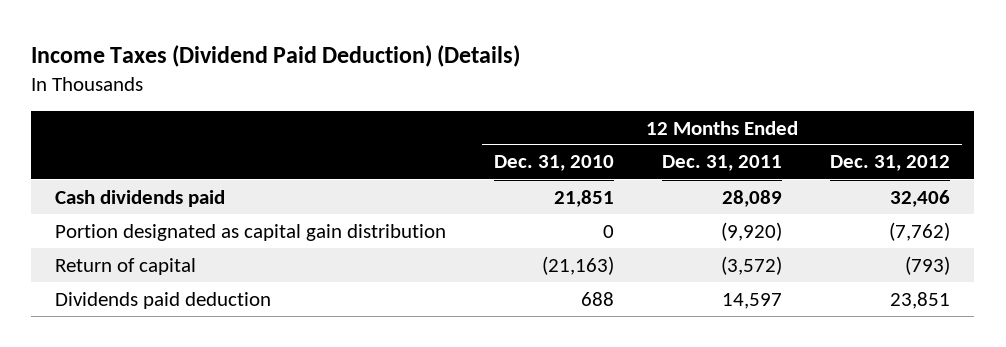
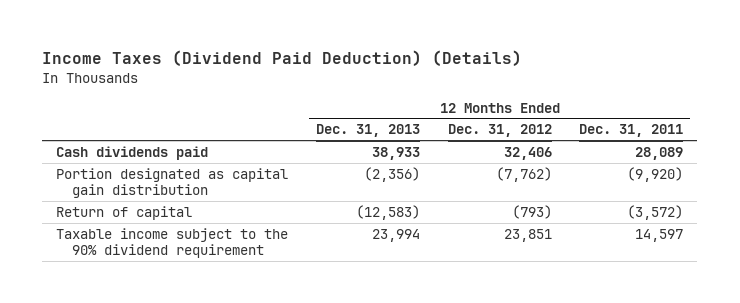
- | 12 Months Ended Dec. 31, 2010 | 12 Months Ended Dec. 31, 2011 | 12 Months Ended Dec. 31, 2012
+ | 12 Months Ended Dec. 31, 2013 | 12 Months Ended Dec. 31, 2012 | 12 Months Ended Dec. 31, 2011
- Dividends paid deduction | 688 | 14,597 | 23,851
+ Taxable income subject to the 90% dividend requirement | 23,994 | 23,851 | 14,597

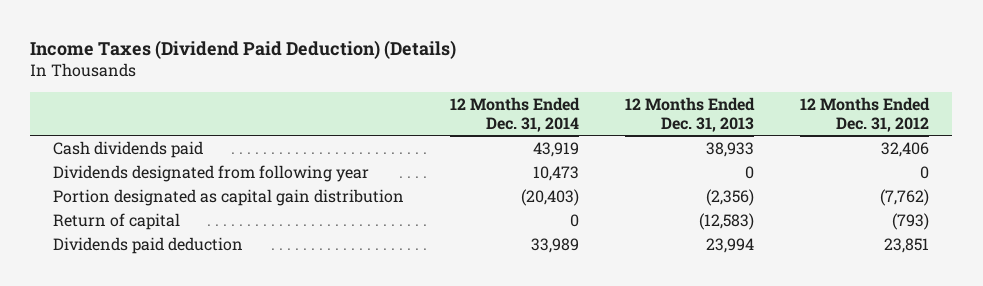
- | 12 Months Ended Dec. 31, 2013 | 12 Months Ended Dec. 31, 2012 | 12 Months Ended Dec. 31, 2011
+ | 12 Months Ended Dec. 31, 2014 | 12 Months Ended Dec. 31, 2013 | 12 Months Ended Dec. 31, 2012
+ Dividends designated from following year | 10,473 | 0 | 0
- Taxable income subject to the 90% dividend requirement | 23,994 | 23,851 | 14,597
+ Dividends paid deduction | 33,989 | 23,994 | 23,851

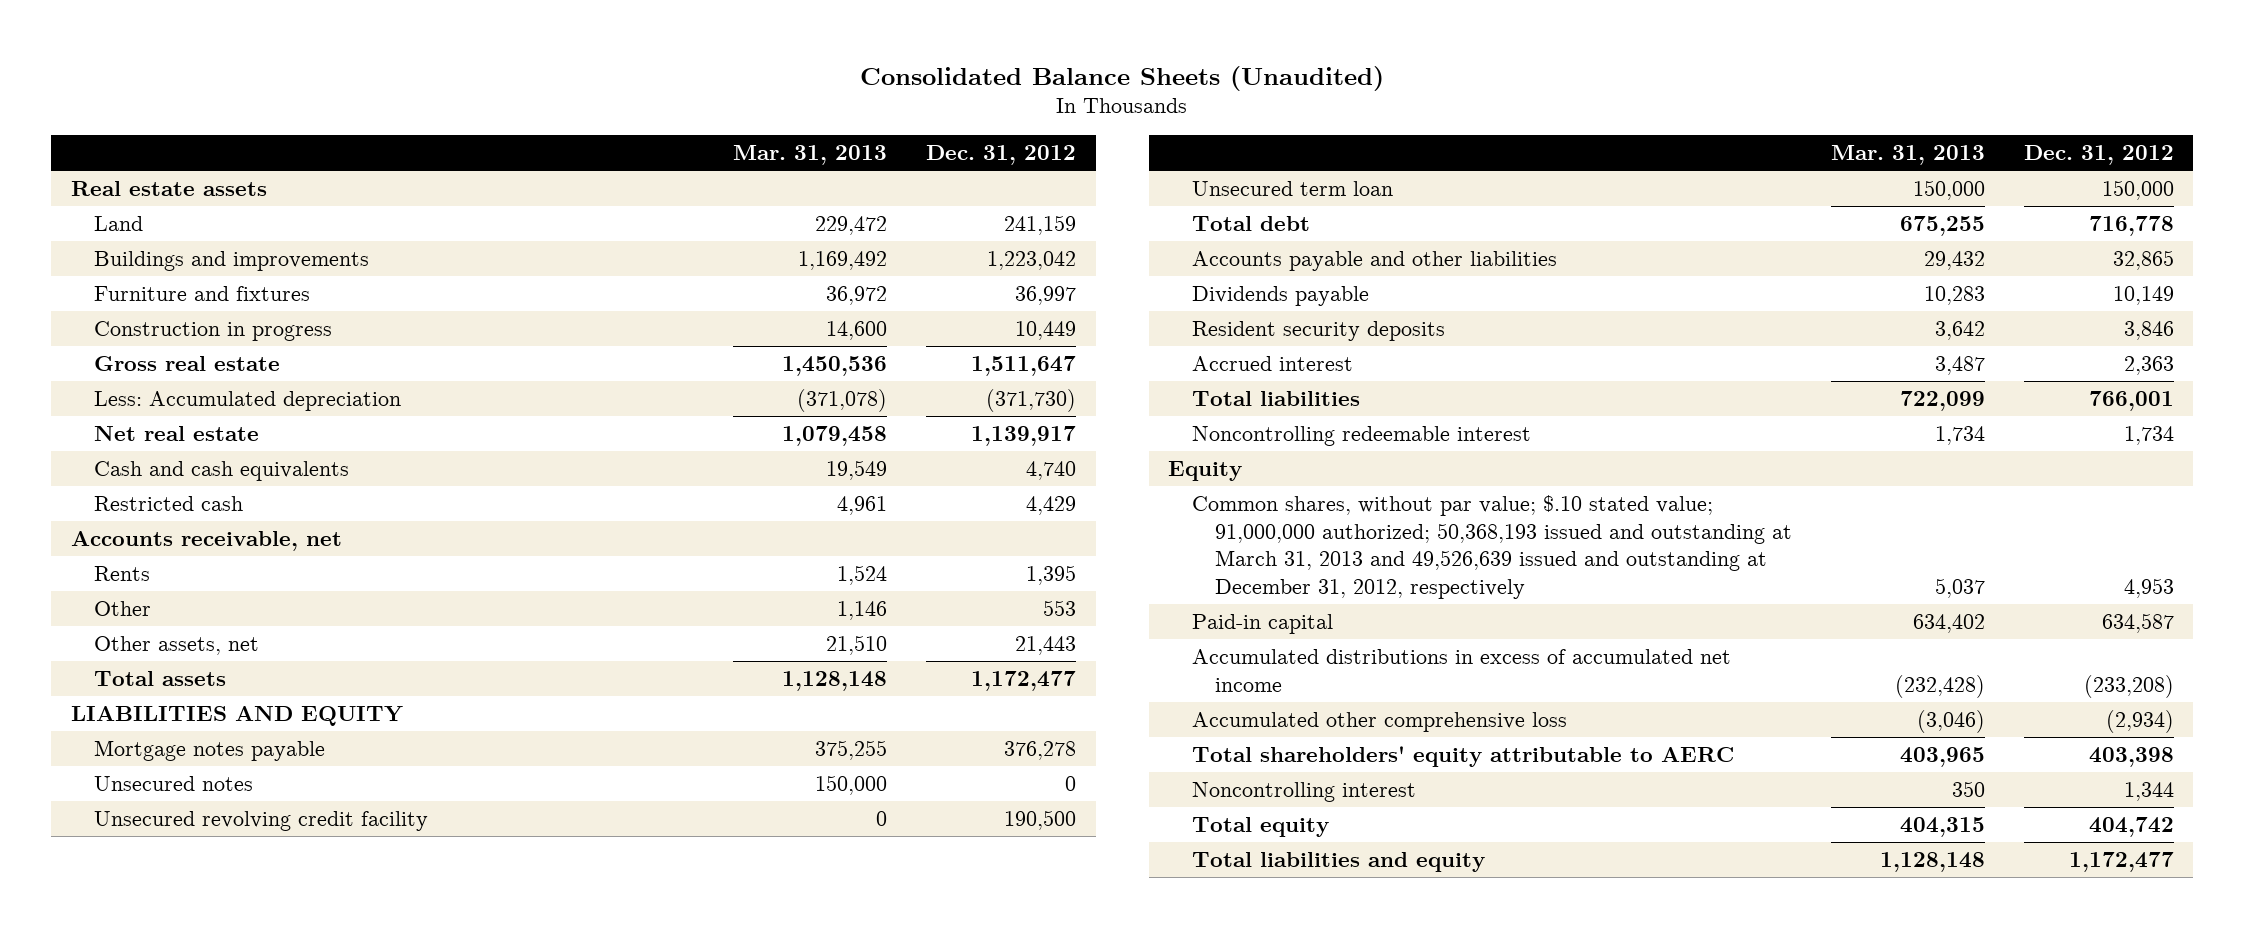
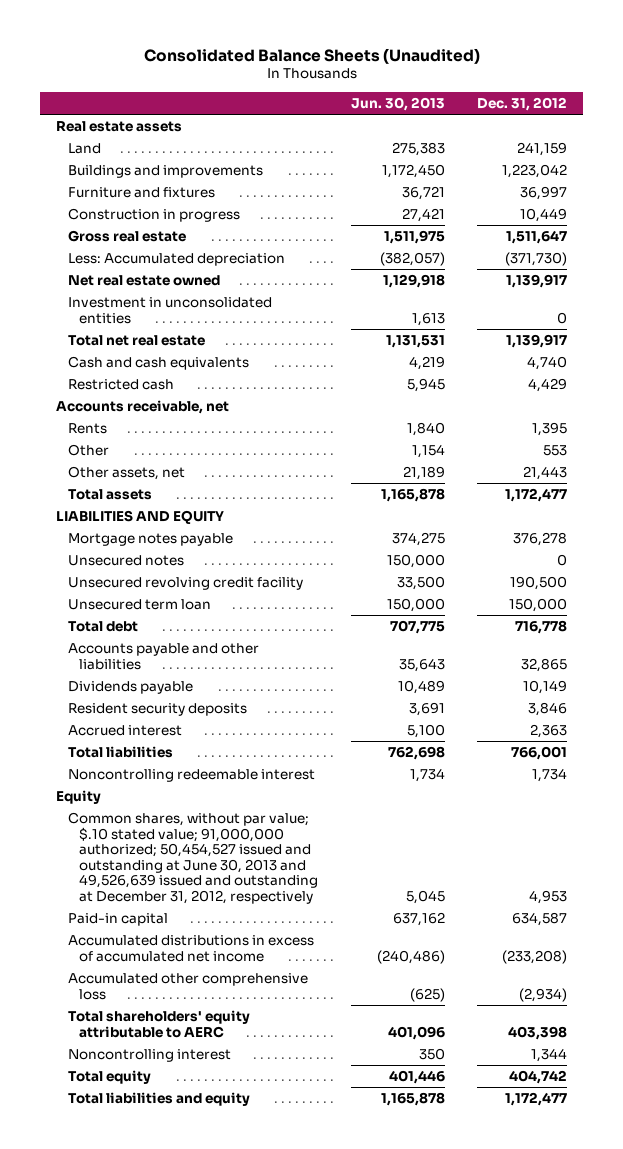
- | Mar. 31, 2013 | Dec. 31, 2012
+ | Jun. 30, 2013 | Dec. 31, 2012
- Net real estate | 1,079,458 | 1,139,917
+ Net real estate owned | 1,129,918 | 1,139,917
+ Investment in unconsolidated entities | 1,613 | 0
+ Total net real estate | 1,131,531 | 1,139,917
- Common shares, without par value; $.10 stated value; 91,000,000 authorized; 50,368,193 issued and outstanding at March 31, 2013 and 49,526,639 issued and outstanding at December 31, 2012, respectively | 5,037 | 4,953
+ Common shares, without par value; $.10 stated value; 91,000,000 authorized; 50,454,527 issued and outstanding at June 30, 2013 and 49,526,639 issued and outstanding at December 31, 2012, respectively | 5,045 | 4,953

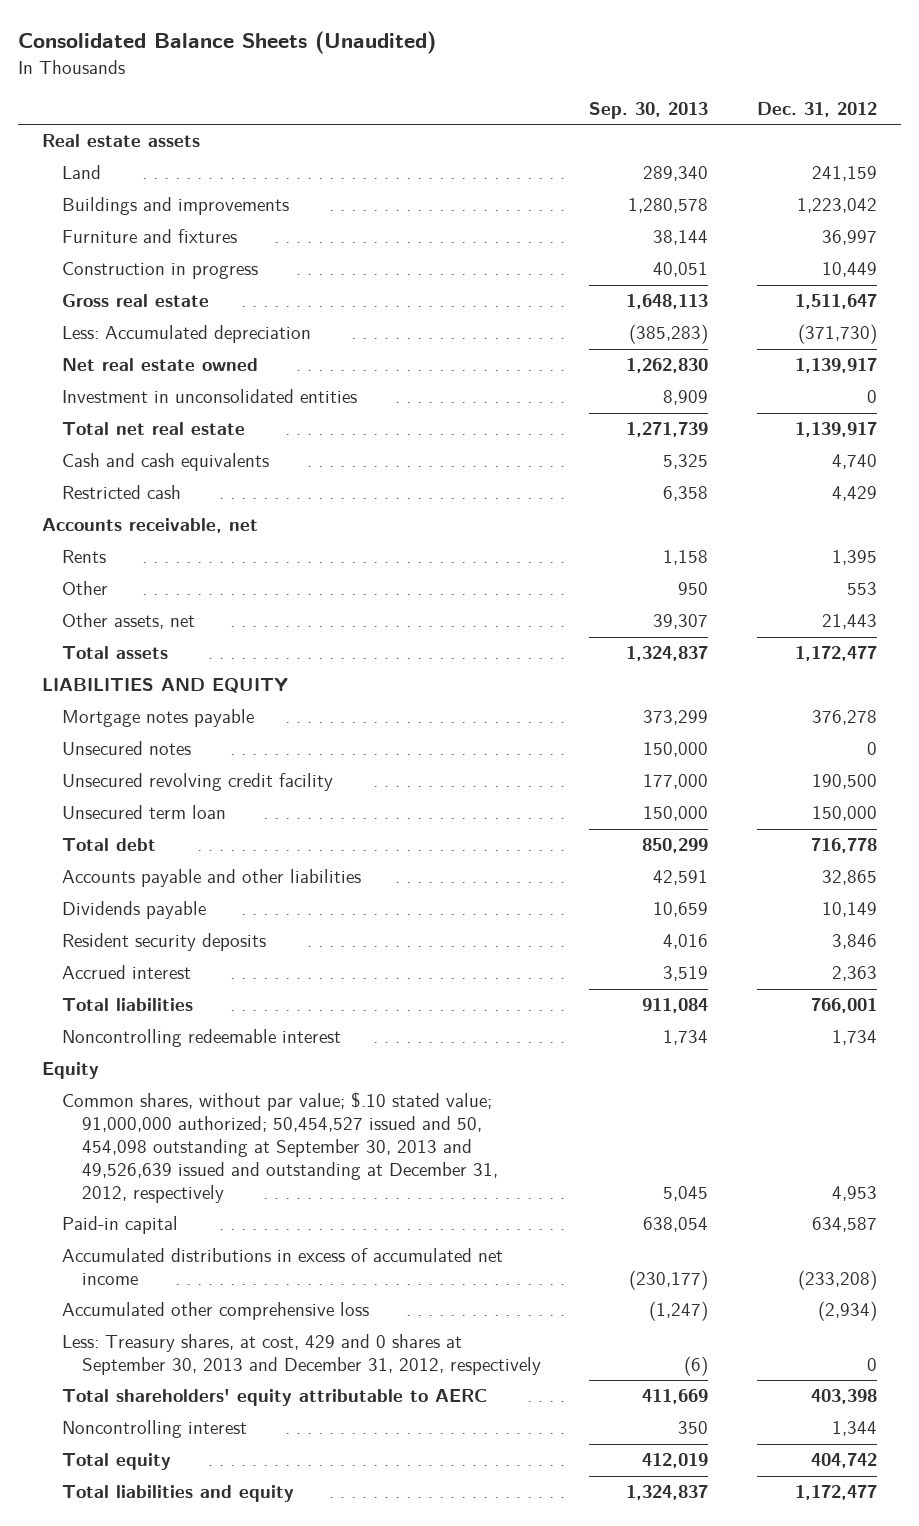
- | Jun. 30, 2013 | Dec. 31, 2012
+ | Sep. 30, 2013 | Dec. 31, 2012
- Common shares, without par value; $.10 stated value; 91,000,000 authorized; 50,454,527 issued and outstanding at June 30, 2013 and 49,526,639 issued and outstanding at December 31, 2012, respectively | 5,045 | 4,953
+ Common shares, without par value; $.10 stated value; 91,000,000 authorized; 50,454,527 issued and 50, 454,098 outstanding at September 30, 2013 and 49,526,639 issued and outstanding at December 31, 2012, respectively | 5,045 | 4,953
+ Less: Treasury shares, at cost, 429 and 0 shares at September 30, 2013 and December 31, 2012, respectively | (6) | 0

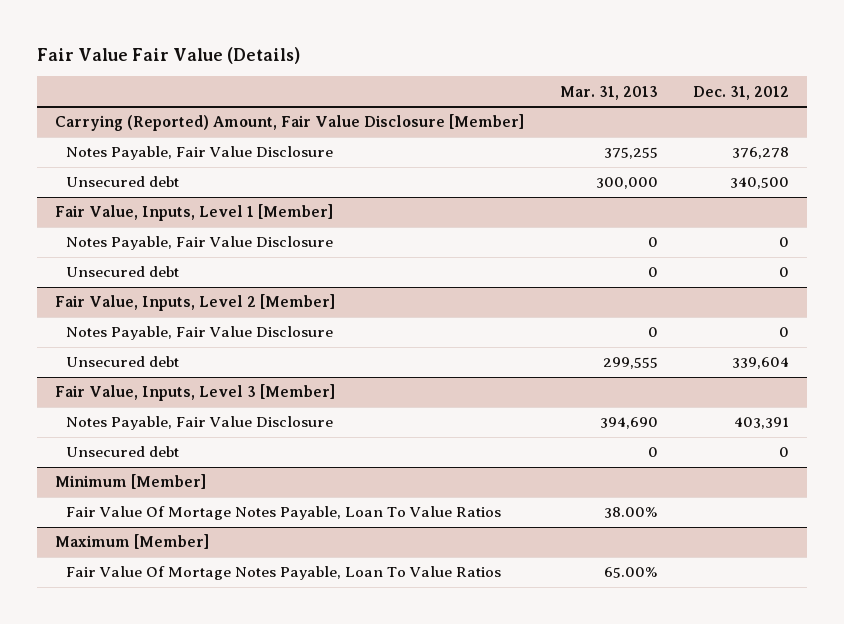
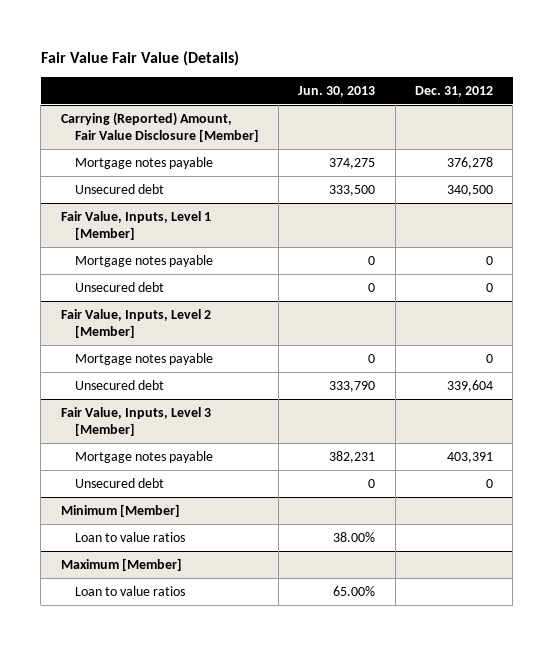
- | Mar. 31, 2013 | Dec. 31, 2012
+ | Jun. 30, 2013 | Dec. 31, 2012
@ Carrying (Reported) Amount, Fair Value Disclosure [Member]
- Notes Payable, Fair Value Disclosure | 375,255 | 376,278
+ Mortgage notes payable | 374,275 | 376,278
@ Fair Value, Inputs, Level 1 [Member]
- Notes Payable, Fair Value Disclosure | 0 | 0
+ Mortgage notes payable | 0 | 0
@ Fair Value, Inputs, Level 2 [Member]
- Notes Payable, Fair Value Disclosure | 0 | 0
+ Mortgage notes payable | 0 | 0
@ Fair Value, Inputs, Level 3 [Member]
- Notes Payable, Fair Value Disclosure | 394,690 | 403,391
+ Mortgage notes payable | 382,231 | 403,391
@ Minimum [Member]
- Fair Value Of Mortage Notes Payable, Loan To Value Ratios | 38.00% |
+ Loan to value ratios | 38.00% |
@ Maximum [Member]
- Fair Value Of Mortage Notes Payable, Loan To Value Ratios | 65.00% |
+ Loan to value ratios | 65.00% |

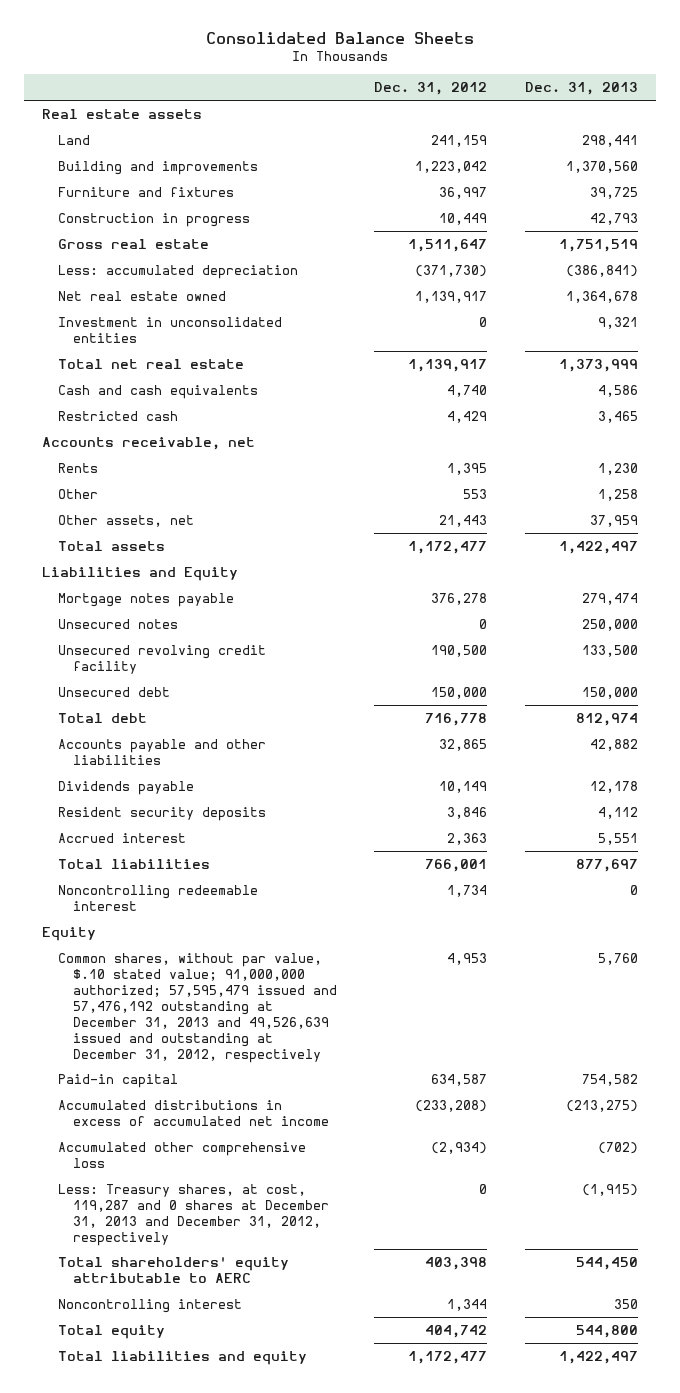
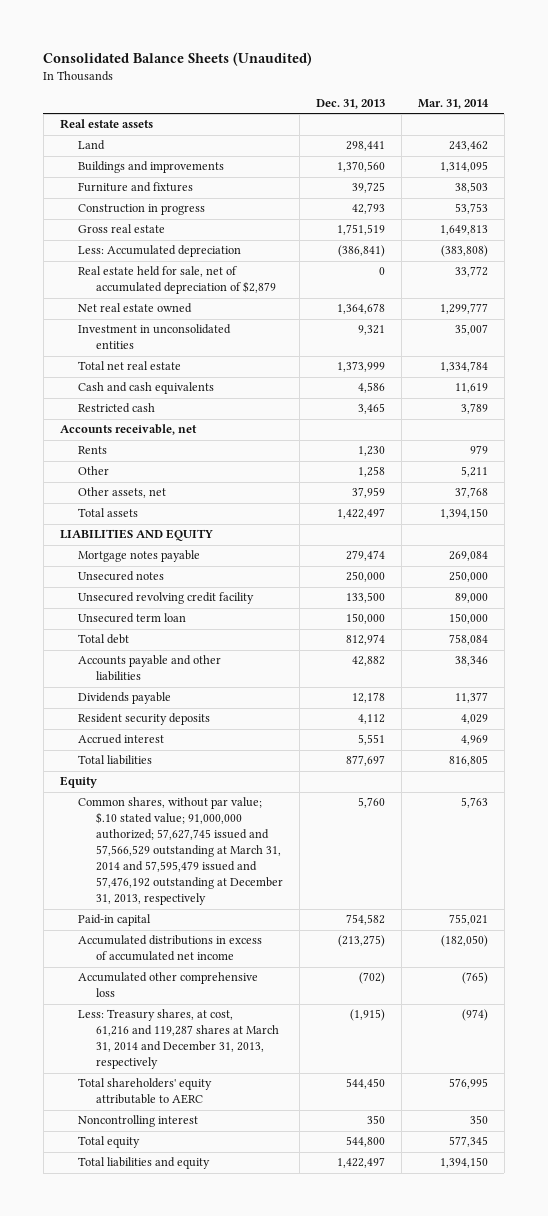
- Consolidated Balance Sheets
+ Consolidated Balance Sheets (Unaudited)
- | Dec. 31, 2012 | Dec. 31, 2013
+ | Dec. 31, 2013 | Mar. 31, 2014
- Building and improvements | 1,223,042 | 1,370,560
+ Buildings and improvements | 1,370,560 | 1,314,095
- Less: accumulated depreciation | (371,730) | (386,841)
+ Less: Accumulated depreciation | (386,841) | (383,808)
+ Real estate held for sale, net of accumulated depreciation of $2,879 | 0 | 33,772
- Liabilities and Equity
+ LIABILITIES AND EQUITY
- Unsecured debt | 150,000 | 150,000
+ Unsecured term loan | 150,000 | 150,000
- Noncontrolling redeemable interest | 1,734 | 0
- Common shares, without par value, $.10 stated value; 91,000,000 authorized; 57,595,479 issued and 57,476,192 outstanding at December 31, 2013 and 49,526,639 issued and outstanding at December 31, 2012, respectively | 4,953 | 5,760
+ Common shares, without par value; $.10 stated value; 91,000,000 authorized; 57,627,745 issued and 57,566,529 outstanding at March 31, 2014 and 57,595,479 issued and 57,476,192 outstanding at December 31, 2013, respectively | 5,760 | 5,763
- Less: Treasury shares, at cost, 119,287 and 0 shares at December 31, 2013 and December 31, 2012, respectively | 0 | (1,915)
+ Less: Treasury shares, at cost, 61,216 and 119,287 shares at March 31, 2014 and December 31, 2013, respectively | (1,915) | (974)

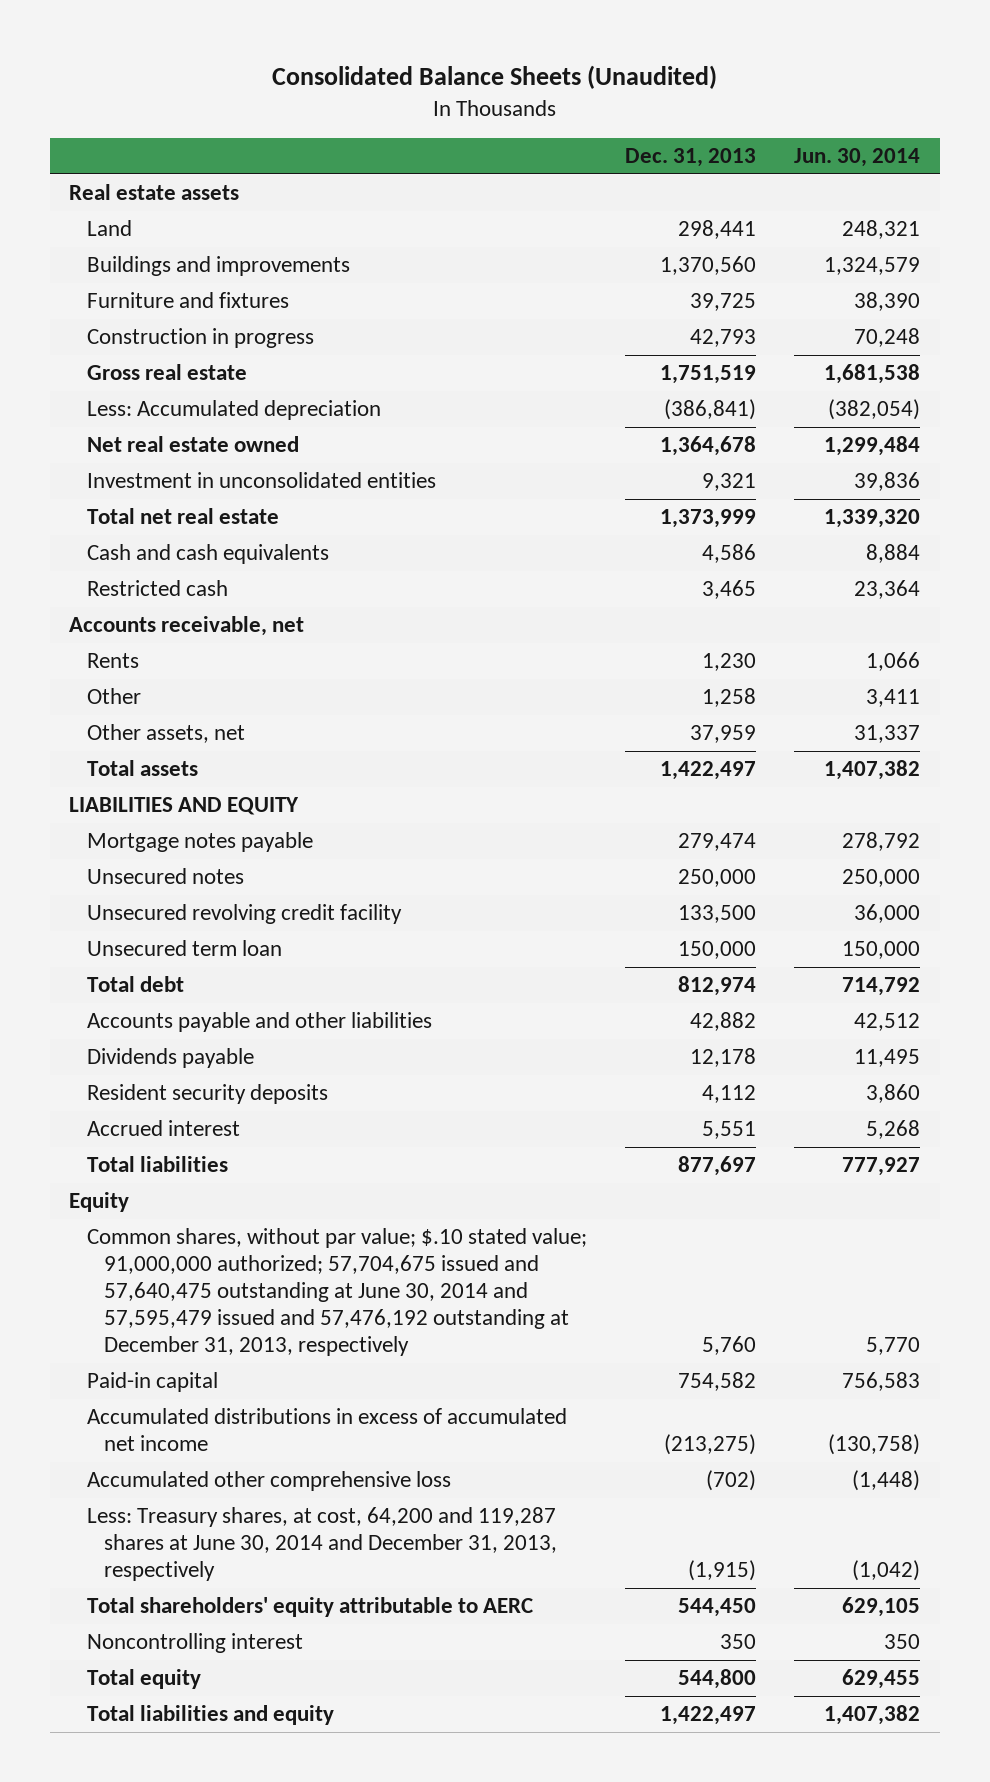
- | Dec. 31, 2013 | Mar. 31, 2014
+ | Dec. 31, 2013 | Jun. 30, 2014
- Real estate held for sale, net of accumulated depreciation of $2,879 | 0 | 33,772
- Common shares, without par value; $.10 stated value; 91,000,000 authorized; 57,627,745 issued and 57,566,529 outstanding at March 31, 2014 and 57,595,479 issued and 57,476,192 outstanding at December 31, 2013, respectively | 5,760 | 5,763
+ Common shares, without par value; $.10 stated value; 91,000,000 authorized; 57,704,675 issued and 57,640,475 outstanding at June 30, 2014 and 57,595,479 issued and 57,476,192 outstanding at December 31, 2013, respectively | 5,760 | 5,770
- Less: Treasury shares, at cost, 61,216 and 119,287 shares at March 31, 2014 and December 31, 2013, respectively | (1,915) | (974)
+ Less: Treasury shares, at cost, 64,200 and 119,287 shares at June 30, 2014 and December 31, 2013, respectively | (1,915) | (1,042)

